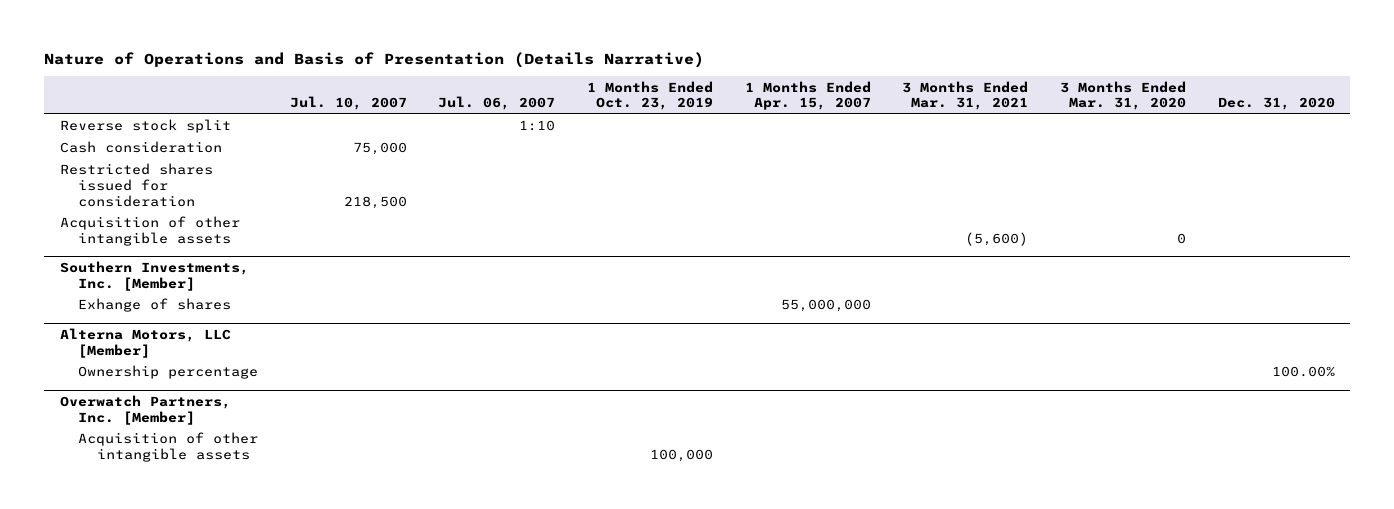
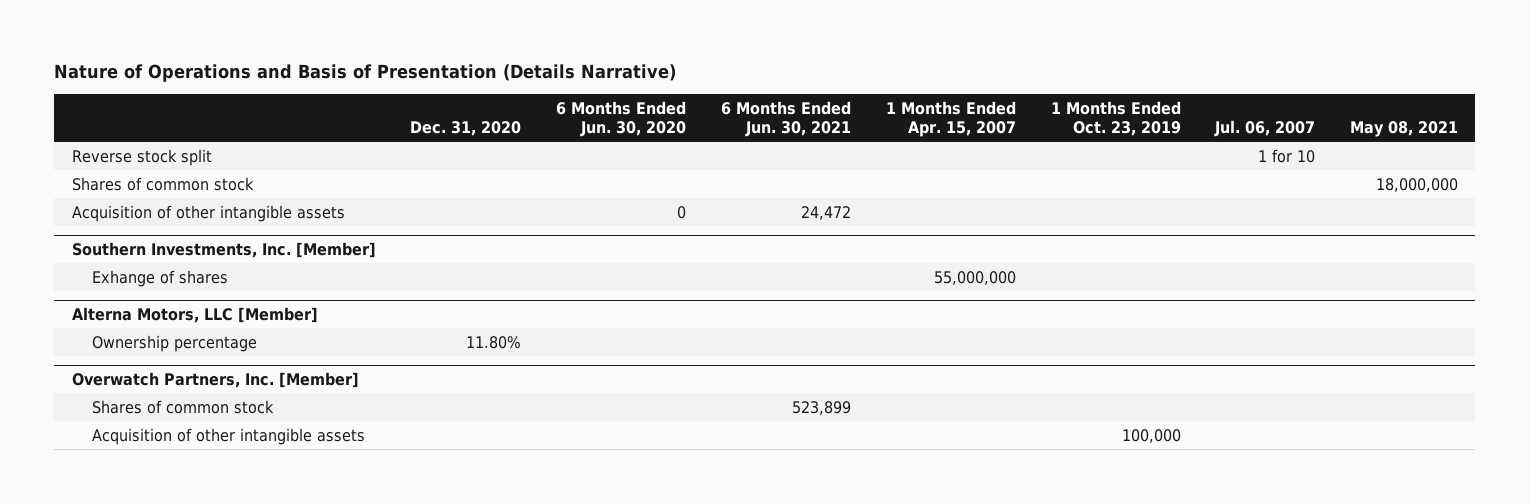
- | Jul. 10, 2007 | Jul. 06, 2007 | 1 Months Ended Oct. 23, 2019 | 1 Months Ended Apr. 15, 2007 | 3 Months Ended Mar. 31, 2021 | 3 Months Ended Mar. 31, 2020 | Dec. 31, 2020
+ | Dec. 31, 2020 | 6 Months Ended Jun. 30, 2020 | 6 Months Ended Jun. 30, 2021 | 1 Months Ended Apr. 15, 2007 | 1 Months Ended Oct. 23, 2019 | Jul. 06, 2007 | May 08, 2021
- Reverse stock split | | 1:10 | | | | |
- Cash consideration | 75,000 | | | | | |
- Restricted shares issued for consideration | 218,500 | | | | | |
+ Reverse stock split | | | | | | 1 for 10 |
+ Shares of common stock | | | | | | | 18,000,000
@ Alterna Motors, LLC [Member]
- Ownership percentage | | | | | | | 100.00%
+ Ownership percentage | 11.80% | | | | | |
@ Overwatch Partners, Inc. [Member]
+ Shares of common stock | | | 523,899 | | | |

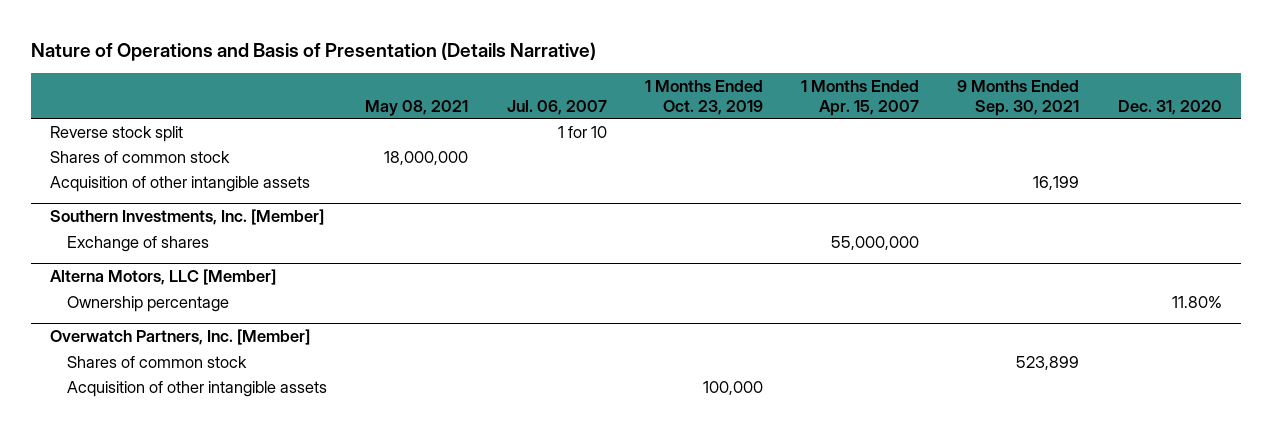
- | Dec. 31, 2020 | 6 Months Ended Jun. 30, 2020 | 6 Months Ended Jun. 30, 2021 | 1 Months Ended Apr. 15, 2007 | 1 Months Ended Oct. 23, 2019 | Jul. 06, 2007 | May 08, 2021
+ | May 08, 2021 | Jul. 06, 2007 | 1 Months Ended Oct. 23, 2019 | 1 Months Ended Apr. 15, 2007 | 9 Months Ended Sep. 30, 2021 | Dec. 31, 2020
@ Southern Investments, Inc. [Member]
- Exhange of shares | | | | 55,000,000 | | |
+ Exchange of shares | | | | 55,000,000 | |

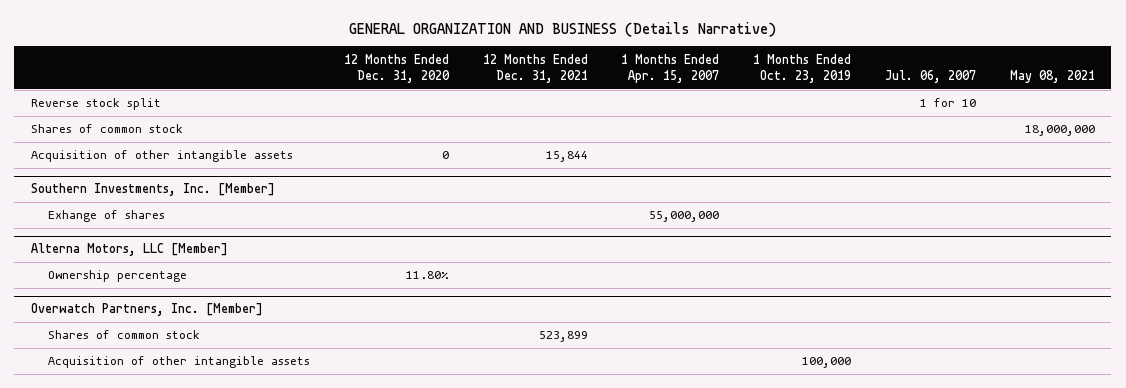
- Nature of Operations and Basis of Presentation (Details Narrative)
+ GENERAL ORGANIZATION AND BUSINESS (Details Narrative)
- | May 08, 2021 | Jul. 06, 2007 | 1 Months Ended Oct. 23, 2019 | 1 Months Ended Apr. 15, 2007 | 9 Months Ended Sep. 30, 2021 | Dec. 31, 2020
+ | 12 Months Ended Dec. 31, 2020 | 12 Months Ended Dec. 31, 2021 | 1 Months Ended Apr. 15, 2007 | 1 Months Ended Oct. 23, 2019 | Jul. 06, 2007 | May 08, 2021
@ Southern Investments, Inc. [Member]
- Exchange of shares | | | | 55,000,000 | |
+ Exhange of shares | | | 55,000,000 | | |

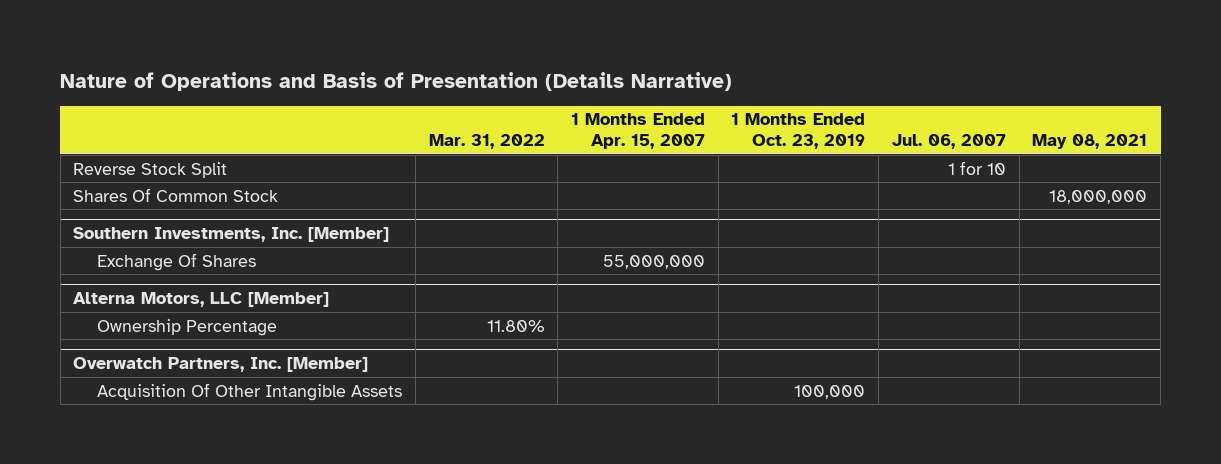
- GENERAL ORGANIZATION AND BUSINESS (Details Narrative)
+ Nature of Operations and Basis of Presentation (Details Narrative)
- | 12 Months Ended Dec. 31, 2020 | 12 Months Ended Dec. 31, 2021 | 1 Months Ended Apr. 15, 2007 | 1 Months Ended Oct. 23, 2019 | Jul. 06, 2007 | May 08, 2021
+ | Mar. 31, 2022 | 1 Months Ended Apr. 15, 2007 | 1 Months Ended Oct. 23, 2019 | Jul. 06, 2007 | May 08, 2021
- Reverse stock split | | | | | 1 for 10 |
- Shares of common stock | | | | | | 18,000,000
- Acquisition of other intangible assets | 0 | 15,844 | | | |
+ Reverse Stock Split | | | | 1 for 10 |
+ Shares Of Common Stock | | | | | 18,000,000
@ Southern Investments, Inc. [Member]
- Exhange of shares | | | 55,000,000 | | |
+ Exchange Of Shares | | 55,000,000 | | |
@ Alterna Motors, LLC [Member]
- Ownership percentage | 11.80% | | | | |
+ Ownership Percentage | 11.80% | | | |
@ Overwatch Partners, Inc. [Member]
- Shares of common stock | | 523,899 | | | |
- Acquisition of other intangible assets | | | | 100,000 | |
+ Acquisition Of Other Intangible Assets | | | 100,000 | |

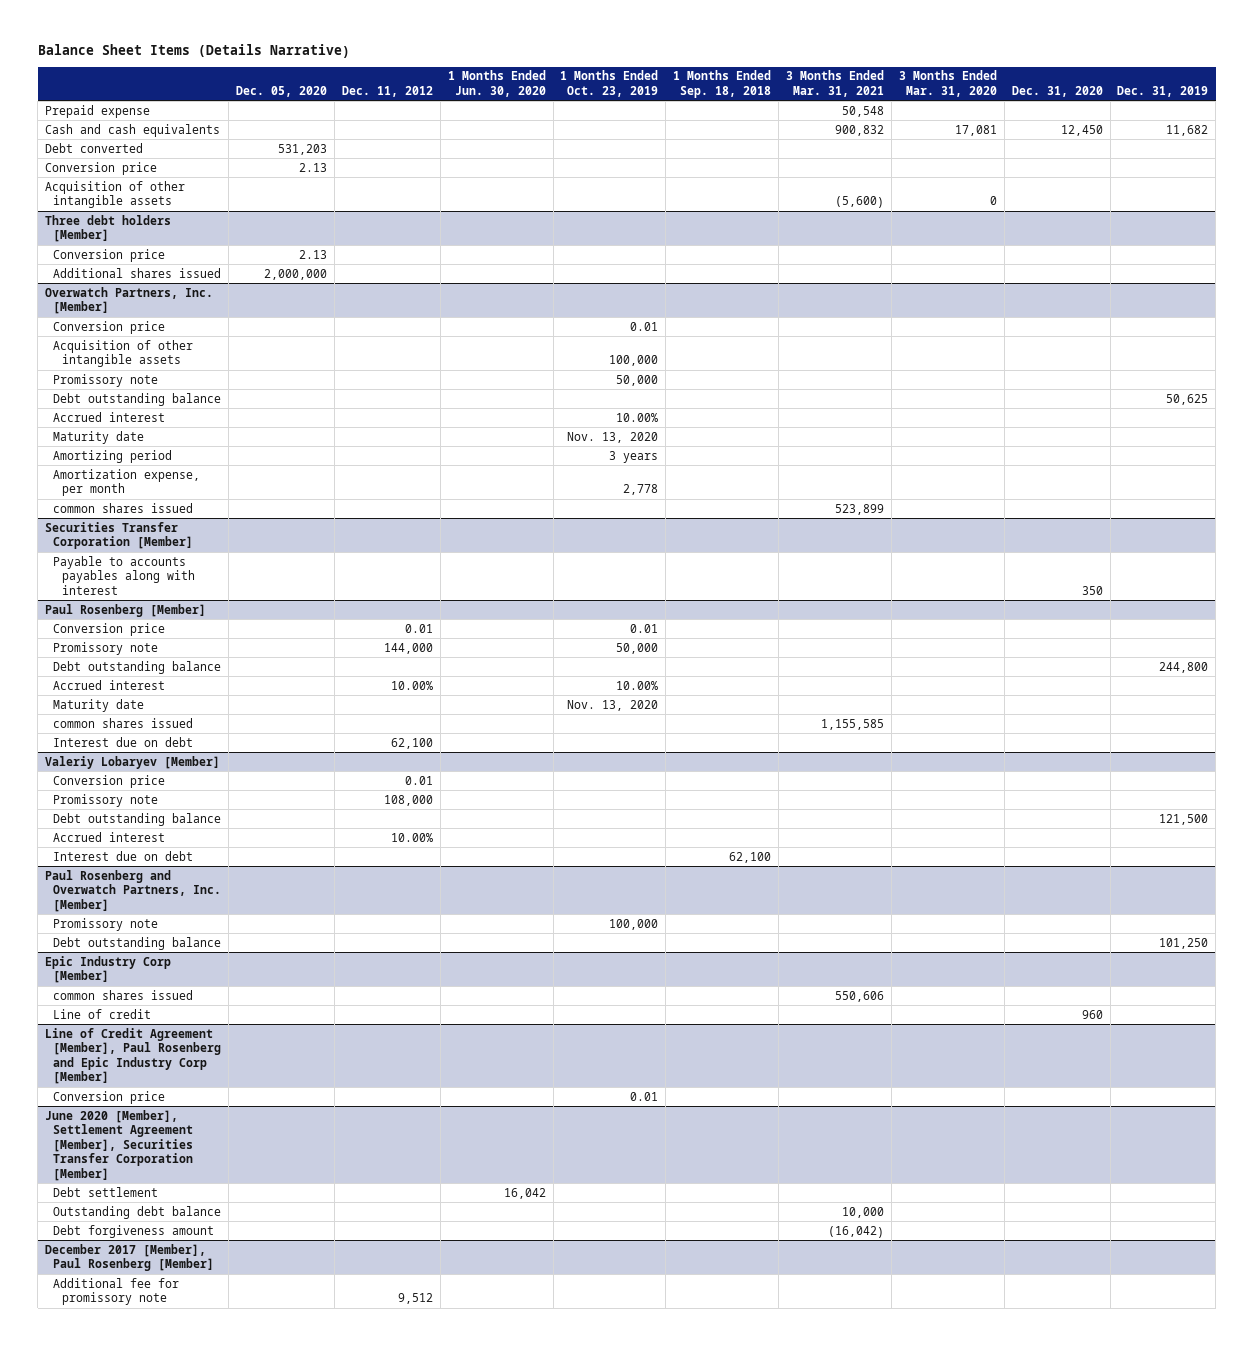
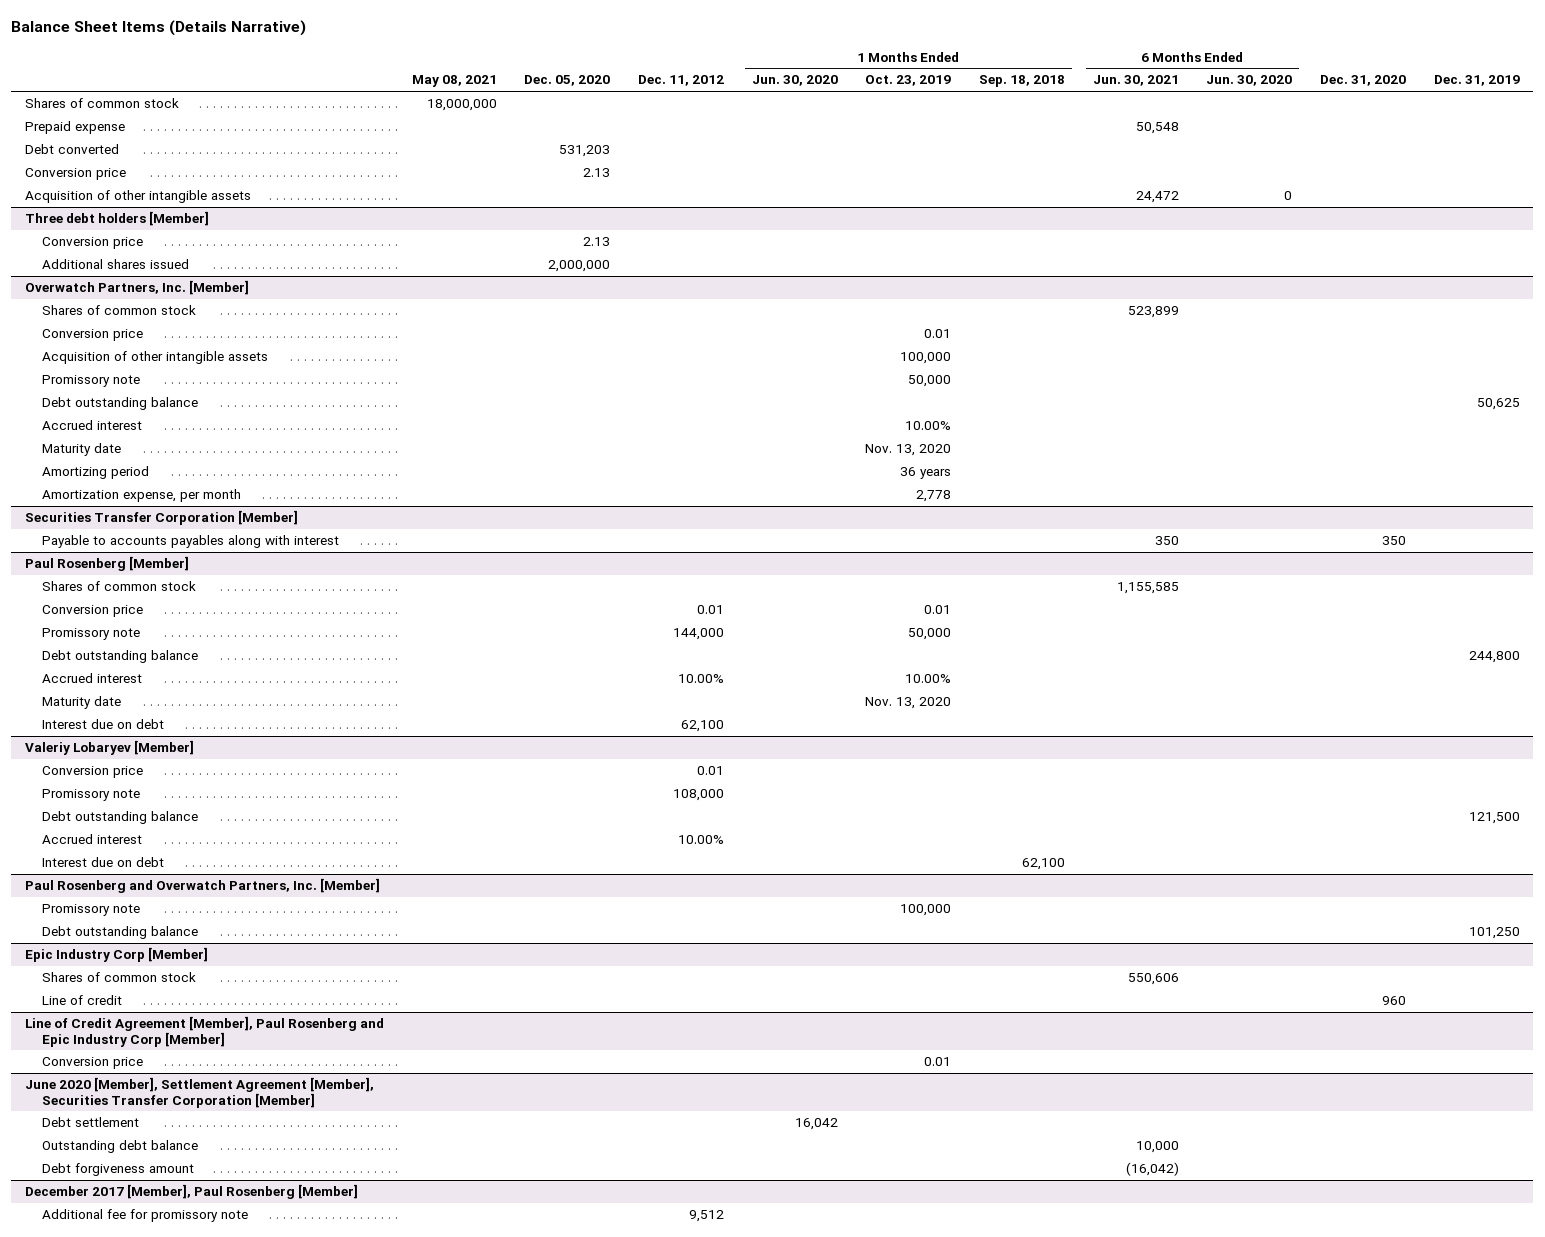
- | Dec. 05, 2020 | Dec. 11, 2012 | 1 Months Ended Jun. 30, 2020 | 1 Months Ended Oct. 23, 2019 | 1 Months Ended Sep. 18, 2018 | 3 Months Ended Mar. 31, 2021 | 3 Months Ended Mar. 31, 2020 | Dec. 31, 2020 | Dec. 31, 2019
+ | May 08, 2021 | Dec. 05, 2020 | Dec. 11, 2012 | 1 Months Ended Jun. 30, 2020 | 1 Months Ended Oct. 23, 2019 | 1 Months Ended Sep. 18, 2018 | 6 Months Ended Jun. 30, 2021 | 6 Months Ended Jun. 30, 2020 | Dec. 31, 2020 | Dec. 31, 2019
+ Shares of common stock | 18,000,000 | | | | | | | | |
- Cash and cash equivalents | | | | | | 900,832 | 17,081 | 12,450 | 11,682
@ Overwatch Partners, Inc. [Member]
+ Shares of common stock | | | | | | | 523,899 | | |
- Amortizing period | | | | 3 years | | | | |
+ Amortizing period | | | | | 36 years | | | | |
- common shares issued | | | | | | 523,899 | | |
@ Paul Rosenberg [Member]
+ Shares of common stock | | | | | | | 1,155,585 | | |
- common shares issued | | | | | | 1,155,585 | | |
@ Epic Industry Corp [Member]
- common shares issued | | | | | | 550,606 | | |
+ Shares of common stock | | | | | | | 550,606 | | |

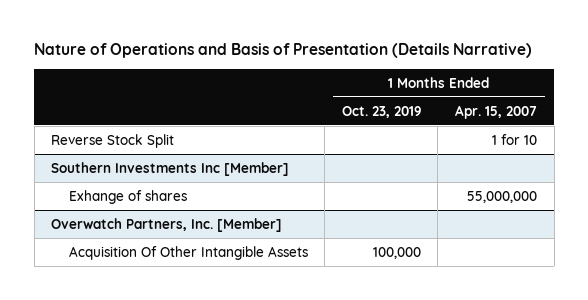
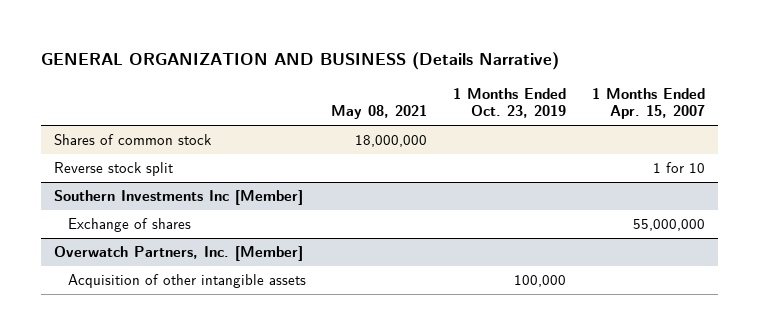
- Nature of Operations and Basis of Presentation (Details Narrative)
+ GENERAL ORGANIZATION AND BUSINESS (Details Narrative)
- | 1 Months Ended Oct. 23, 2019 | 1 Months Ended Apr. 15, 2007
+ | May 08, 2021 | 1 Months Ended Oct. 23, 2019 | 1 Months Ended Apr. 15, 2007
- Reverse Stock Split | | 1 for 10
+ Shares of common stock | 18,000,000 | |
+ Reverse stock split | | | 1 for 10
@ Southern Investments Inc [Member]
- Exhange of shares | | 55,000,000
+ Exchange of shares | | | 55,000,000
@ Overwatch Partners, Inc. [Member]
- Acquisition Of Other Intangible Assets | 100,000 |
+ Acquisition of other intangible assets | | 100,000 |

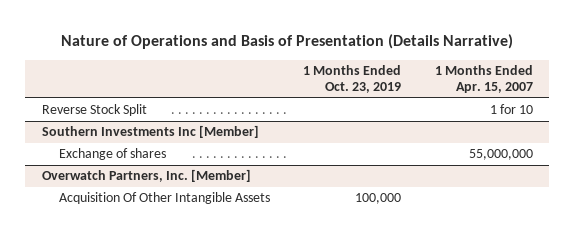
- GENERAL ORGANIZATION AND BUSINESS (Details Narrative)
+ Nature of Operations and Basis of Presentation (Details Narrative)
- | May 08, 2021 | 1 Months Ended Oct. 23, 2019 | 1 Months Ended Apr. 15, 2007
+ | 1 Months Ended Oct. 23, 2019 | 1 Months Ended Apr. 15, 2007
- Shares of common stock | 18,000,000 | |
- Reverse stock split | | | 1 for 10
+ Reverse Stock Split | | 1 for 10
@ Overwatch Partners, Inc. [Member]
- Acquisition of other intangible assets | | 100,000 |
+ Acquisition Of Other Intangible Assets | 100,000 |

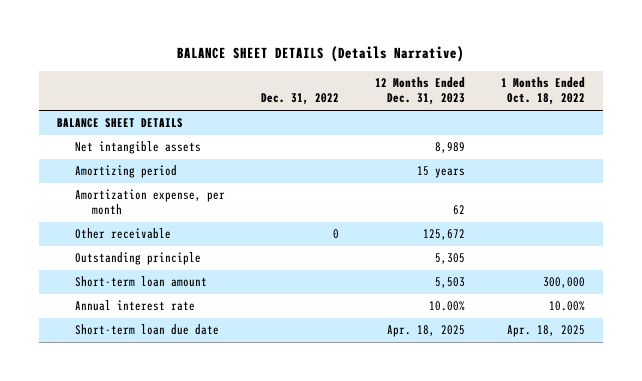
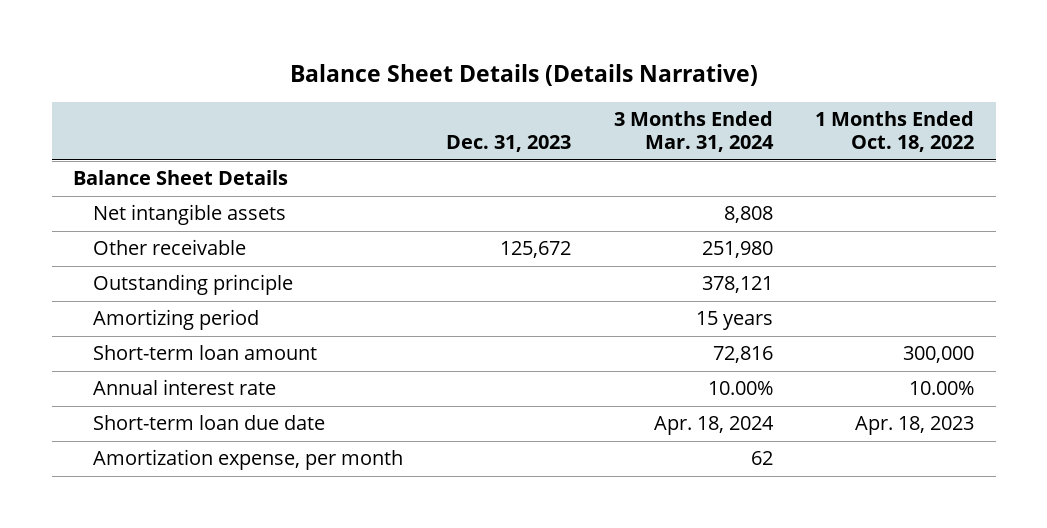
- BALANCE SHEET DETAILS (Details Narrative)
+ Balance Sheet Details (Details Narrative)
- | Dec. 31, 2022 | 12 Months Ended Dec. 31, 2023 | 1 Months Ended Oct. 18, 2022
+ | Dec. 31, 2023 | 3 Months Ended Mar. 31, 2024 | 1 Months Ended Oct. 18, 2022
- BALANCE SHEET DETAILS
+ Balance Sheet Details
moved down: Amortizing period | | 15 years |
- Short-term loan due date | | Apr. 18, 2025 | Apr. 18, 2025
+ Short-term loan due date | | Apr. 18, 2024 | Apr. 18, 2023
moved down: Amortization expense, per month | | 62 |

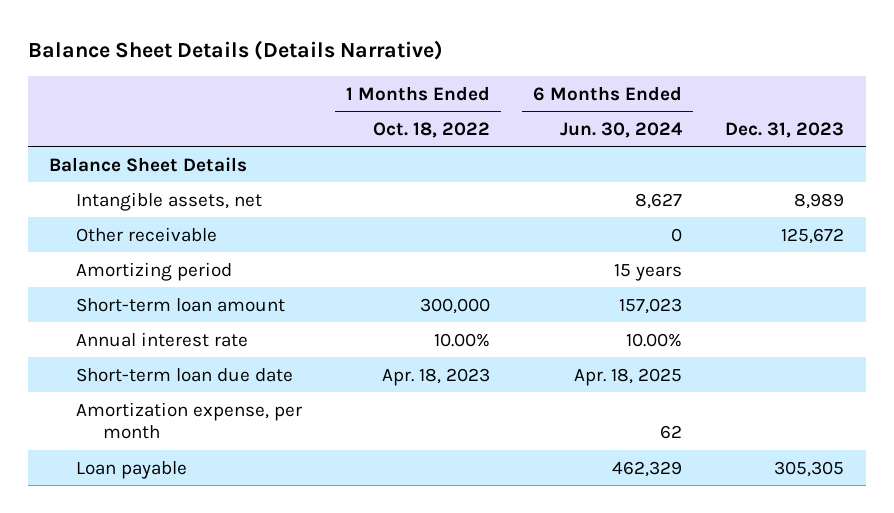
- | Dec. 31, 2023 | 3 Months Ended Mar. 31, 2024 | 1 Months Ended Oct. 18, 2022
+ | 1 Months Ended Oct. 18, 2022 | 6 Months Ended Jun. 30, 2024 | Dec. 31, 2023
- Net intangible assets | | 8,808 |
+ Intangible assets, net | | 8,627 | 8,989
- Outstanding principle | | 378,121 |
+ Loan payable | | 462,329 | 305,305

